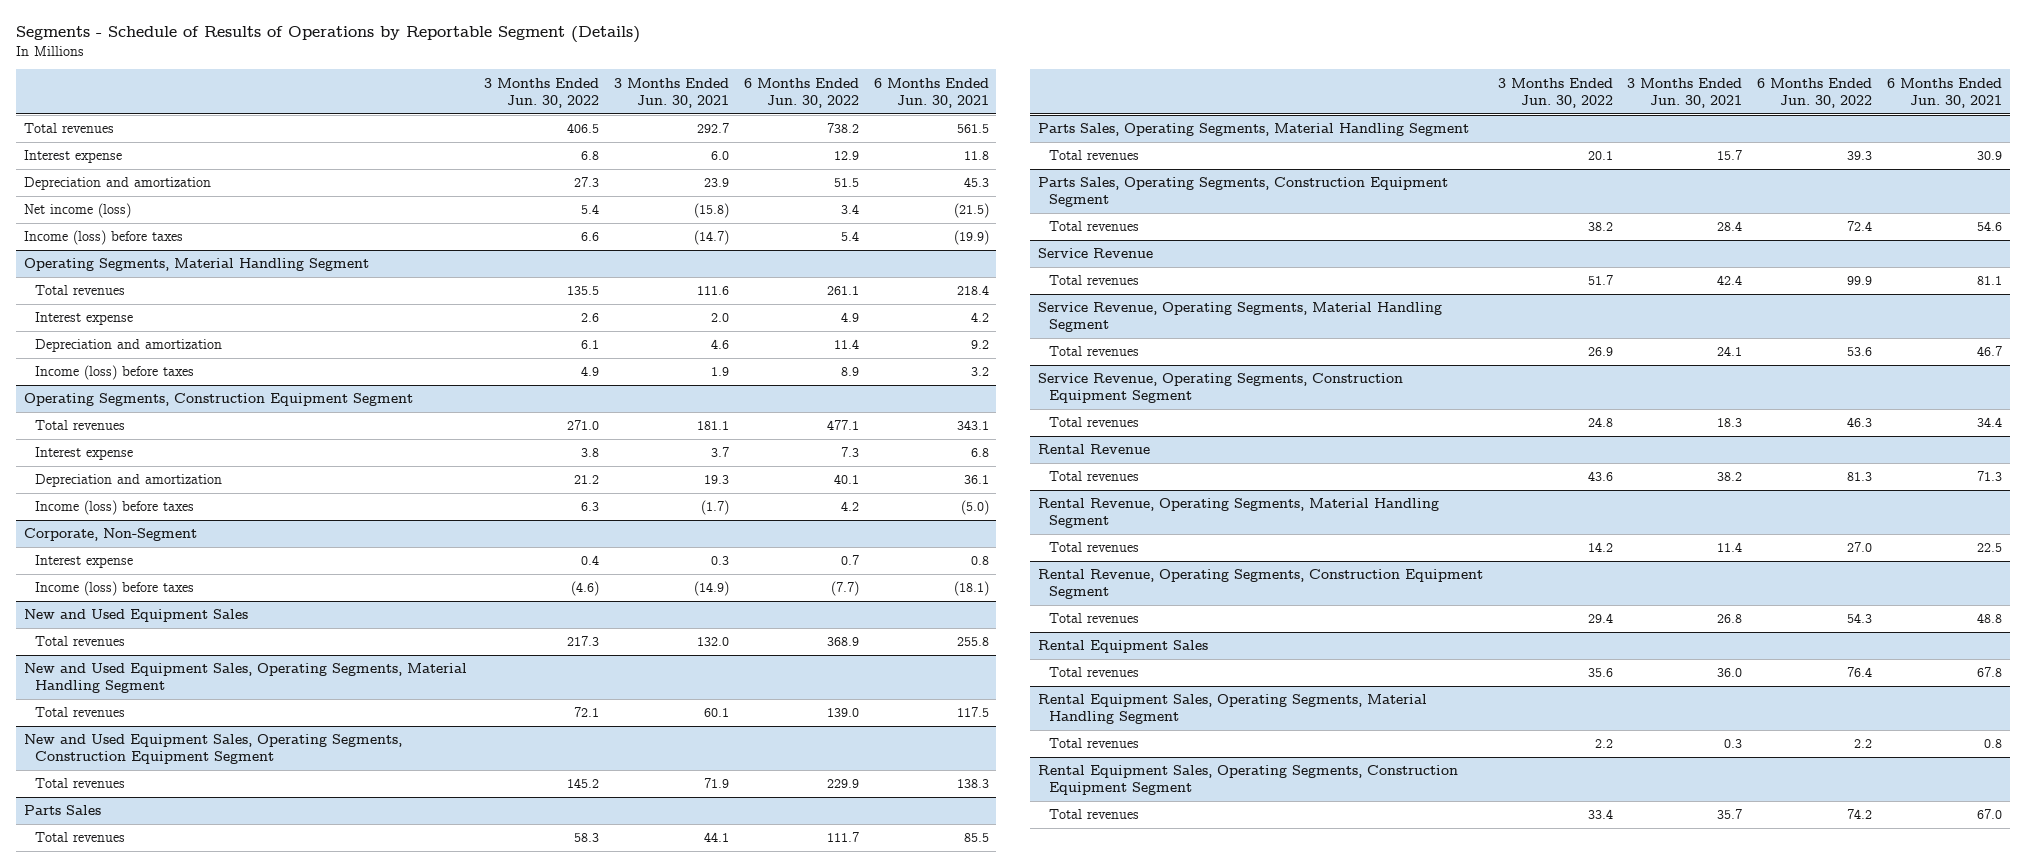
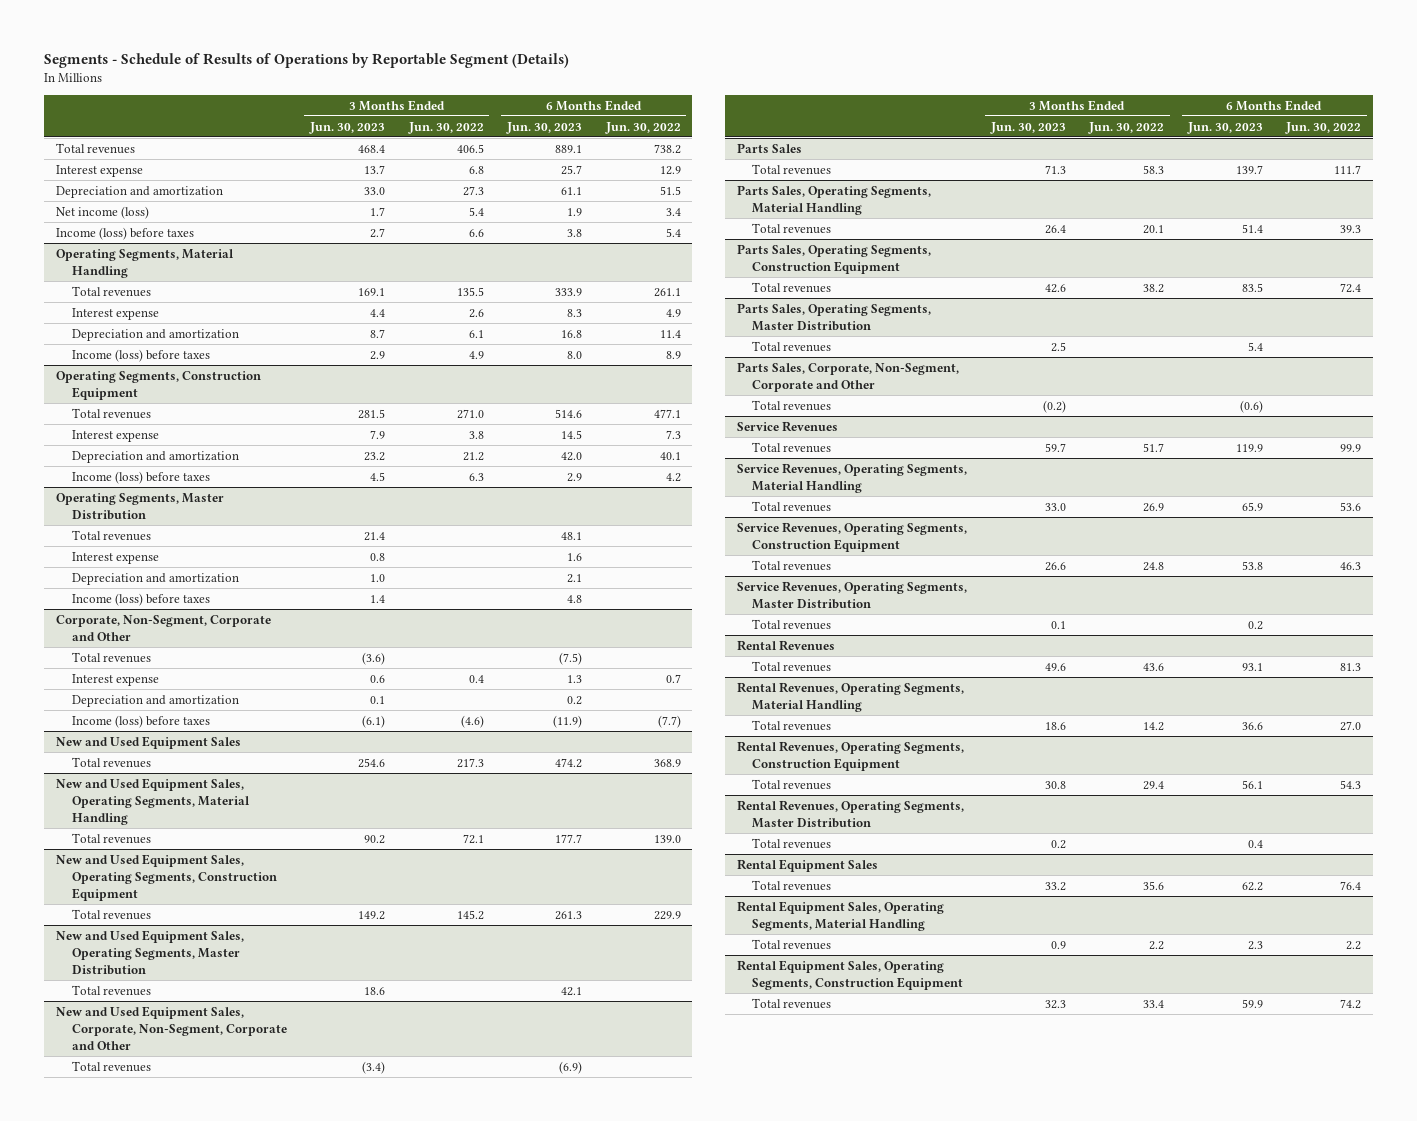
- | 3 Months Ended Jun. 30, 2022 | 3 Months Ended Jun. 30, 2021 | 6 Months Ended Jun. 30, 2022 | 6 Months Ended Jun. 30, 2021
+ | 3 Months Ended Jun. 30, 2023 | 3 Months Ended Jun. 30, 2022 | 6 Months Ended Jun. 30, 2023 | 6 Months Ended Jun. 30, 2022
- Operating Segments, Material Handling Segment
+ Operating Segments, Material Handling
- Operating Segments, Construction Equipment Segment
+ Operating Segments, Construction Equipment
- Corporate, Non-Segment
+ Operating Segments, Master Distribution
+ Total revenues | 21.4 | | 48.1 |
+ Interest expense | 0.8 | | 1.6 |
+ Depreciation and amortization | 1.0 | | 2.1 |
+ Income (loss) before taxes | 1.4 | | 4.8 |
+ Corporate, Non-Segment, Corporate and Other
+ Total revenues | (3.6) | | (7.5) |
+ Depreciation and amortization | 0.1 | | 0.2 |
- New and Used Equipment Sales, Operating Segments, Material Handling Segment
+ New and Used Equipment Sales, Operating Segments, Material Handling
- New and Used Equipment Sales, Operating Segments, Construction Equipment Segment
+ New and Used Equipment Sales, Operating Segments, Construction Equipment
+ New and Used Equipment Sales, Operating Segments, Master Distribution
+ Total revenues | 18.6 | | 42.1 |
+ New and Used Equipment Sales, Corporate, Non-Segment, Corporate and Other
+ Total revenues | (3.4) | | (6.9) |
- Parts Sales, Operating Segments, Material Handling Segment
+ Parts Sales, Operating Segments, Material Handling
- Parts Sales, Operating Segments, Construction Equipment Segment
+ Parts Sales, Operating Segments, Construction Equipment
- Service Revenue
+ Parts Sales, Operating Segments, Master Distribution
+ Total revenues | 2.5 | | 5.4 |
+ Parts Sales, Corporate, Non-Segment, Corporate and Other
+ Total revenues | (0.2) | | (0.6) |
+ Service Revenues
- Service Revenue, Operating Segments, Material Handling Segment
+ Service Revenues, Operating Segments, Material Handling
- Service Revenue, Operating Segments, Construction Equipment Segment
+ Service Revenues, Operating Segments, Construction Equipment
- Rental Revenue
+ Service Revenues, Operating Segments, Master Distribution
+ Total revenues | 0.1 | | 0.2 |
+ Rental Revenues
- Rental Revenue, Operating Segments, Material Handling Segment
+ Rental Revenues, Operating Segments, Material Handling
- Rental Revenue, Operating Segments, Construction Equipment Segment
+ Rental Revenues, Operating Segments, Construction Equipment
+ Rental Revenues, Operating Segments, Master Distribution
+ Total revenues | 0.2 | | 0.4 |
- Rental Equipment Sales, Operating Segments, Material Handling Segment
+ Rental Equipment Sales, Operating Segments, Material Handling
- Rental Equipment Sales, Operating Segments, Construction Equipment Segment
+ Rental Equipment Sales, Operating Segments, Construction Equipment

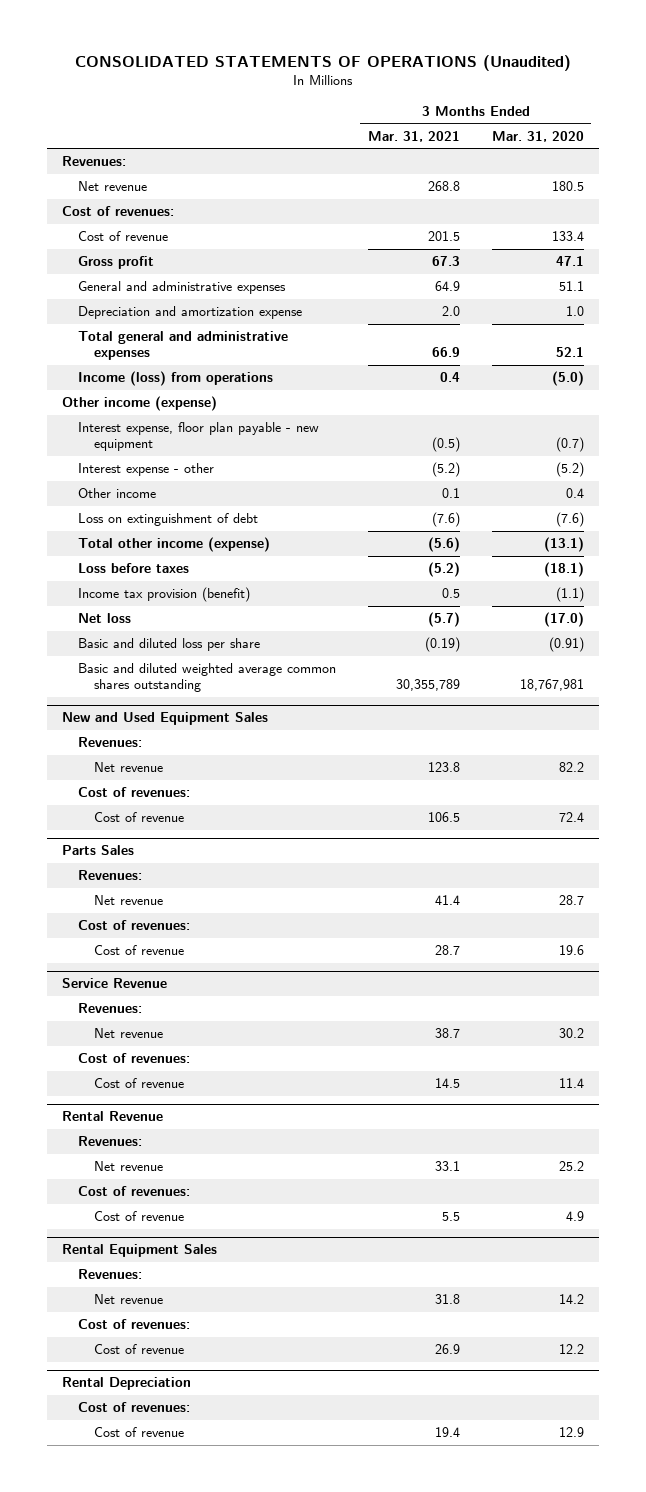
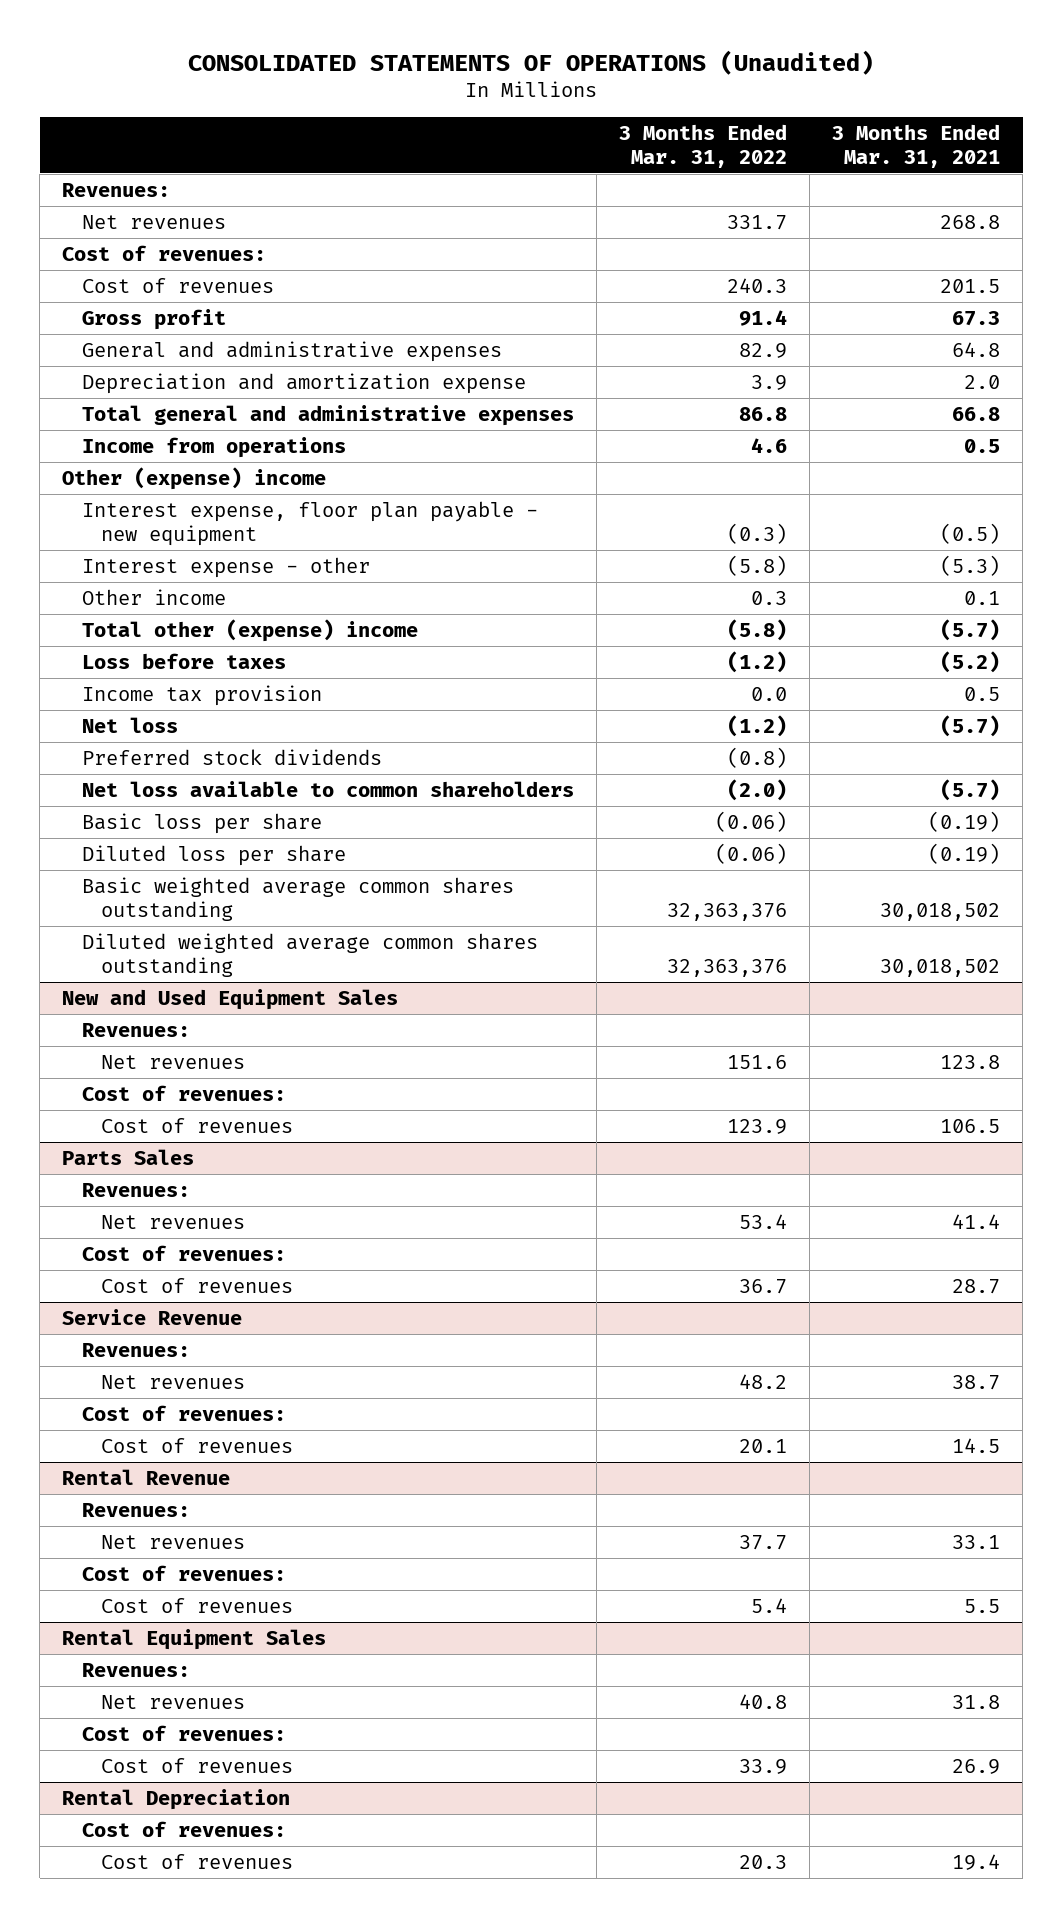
- | 3 Months Ended Mar. 31, 2021 | 3 Months Ended Mar. 31, 2020
+ | 3 Months Ended Mar. 31, 2022 | 3 Months Ended Mar. 31, 2021
- Net revenue | 268.8 | 180.5
+ Net revenues | 331.7 | 268.8
- Cost of revenue | 201.5 | 133.4
+ Cost of revenues | 240.3 | 201.5
- General and administrative expenses | 64.9 | 51.1
+ General and administrative expenses | 82.9 | 64.8
- Total general and administrative expenses | 66.9 | 52.1
- Income (loss) from operations | 0.4 | (5.0)
- Other income (expense)
+ Total general and administrative expenses | 86.8 | 66.8
+ Income from operations | 4.6 | 0.5
+ Other (expense) income
- Interest expense - other | (5.2) | (5.2)
+ Interest expense - other | (5.8) | (5.3)
- Loss on extinguishment of debt | (7.6) | (7.6)
- Total other income (expense) | (5.6) | (13.1)
+ Total other (expense) income | (5.8) | (5.7)
- Income tax provision (benefit) | 0.5 | (1.1)
+ Income tax provision | 0.0 | 0.5
- Basic and diluted loss per share | (0.19) | (0.91)
- Basic and diluted weighted average common shares outstanding | 30,355,789 | 18,767,981
+ Preferred stock dividends | (0.8) |
+ Net loss available to common shareholders | (2.0) | (5.7)
+ Basic loss per share | (0.06) | (0.19)
+ Diluted loss per share | (0.06) | (0.19)
+ Basic weighted average common shares outstanding | 32,363,376 | 30,018,502
+ Diluted weighted average common shares outstanding | 32,363,376 | 30,018,502
@ New and Used Equipment Sales
- Net revenue | 123.8 | 82.2
+ Net revenues | 151.6 | 123.8
- Cost of revenue | 106.5 | 72.4
+ Cost of revenues | 123.9 | 106.5
@ Parts Sales
- Net revenue | 41.4 | 28.7
+ Net revenues | 53.4 | 41.4
- Cost of revenue | 28.7 | 19.6
+ Cost of revenues | 36.7 | 28.7
@ Service Revenue
- Net revenue | 38.7 | 30.2
+ Net revenues | 48.2 | 38.7
- Cost of revenue | 14.5 | 11.4
+ Cost of revenues | 20.1 | 14.5
@ Rental Revenue
- Net revenue | 33.1 | 25.2
+ Net revenues | 37.7 | 33.1
- Cost of revenue | 5.5 | 4.9
+ Cost of revenues | 5.4 | 5.5
@ Rental Equipment Sales
- Net revenue | 31.8 | 14.2
+ Net revenues | 40.8 | 31.8
- Cost of revenue | 26.9 | 12.2
+ Cost of revenues | 33.9 | 26.9
@ Rental Depreciation
- Cost of revenue | 19.4 | 12.9
+ Cost of revenues | 20.3 | 19.4

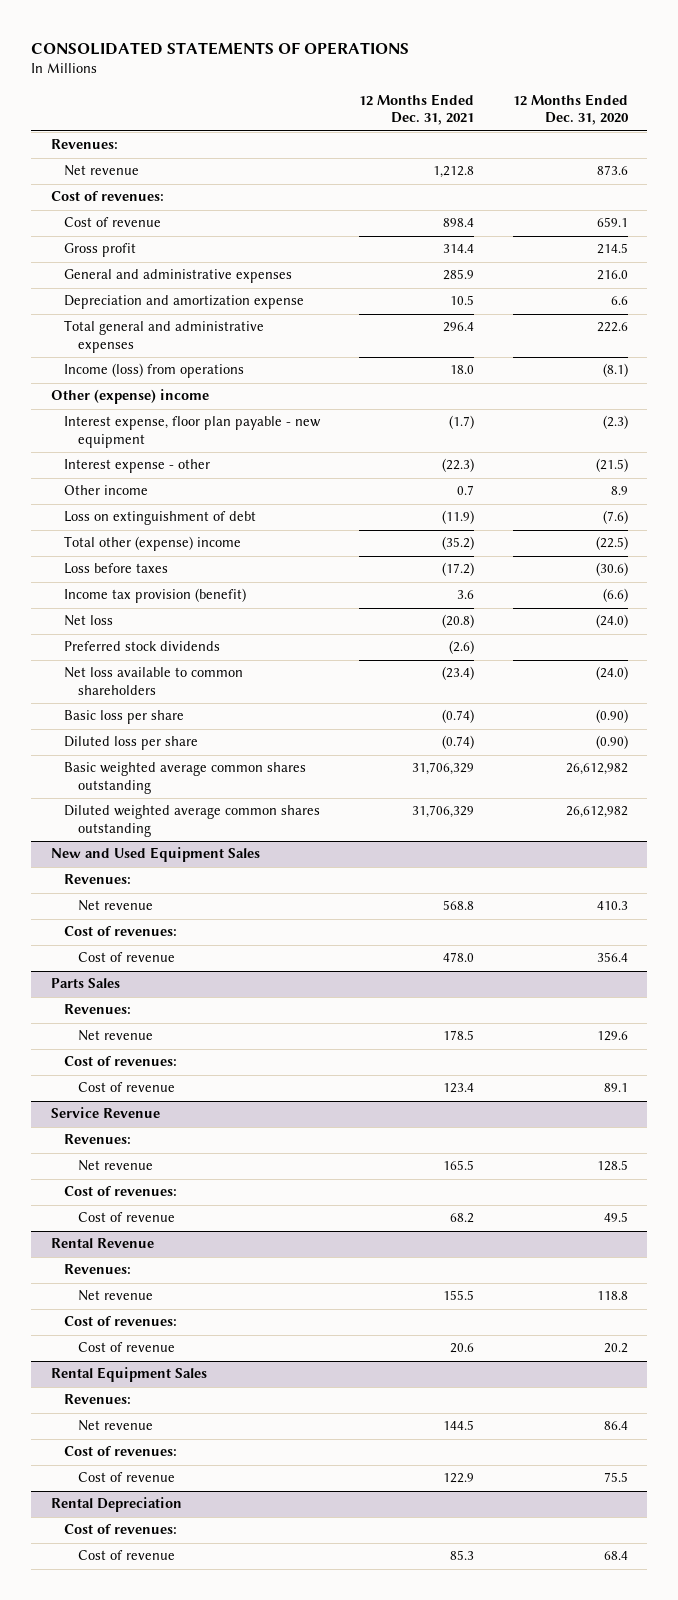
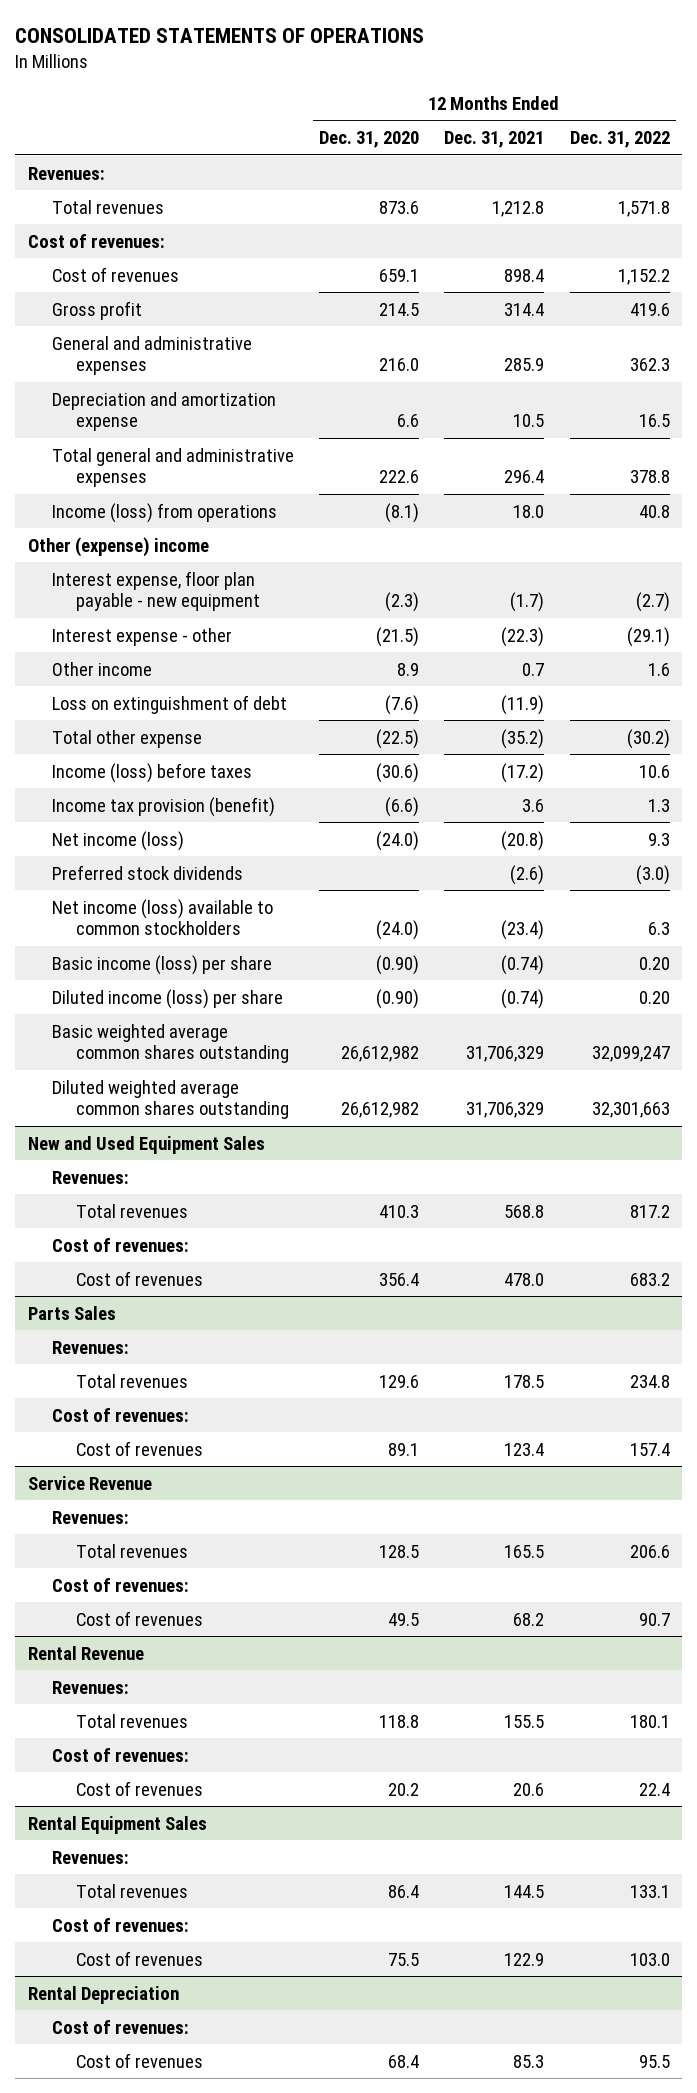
- | 12 Months Ended Dec. 31, 2021 | 12 Months Ended Dec. 31, 2020
+ | 12 Months Ended Dec. 31, 2020 | 12 Months Ended Dec. 31, 2021 | 12 Months Ended Dec. 31, 2022
- Net revenue | 1,212.8 | 873.6
+ Total revenues | 873.6 | 1,212.8 | 1,571.8
- Cost of revenue | 898.4 | 659.1
+ Cost of revenues | 659.1 | 898.4 | 1,152.2
- Total other (expense) income | (35.2) | (22.5)
- Loss before taxes | (17.2) | (30.6)
+ Total other expense | (22.5) | (35.2) | (30.2)
+ Income (loss) before taxes | (30.6) | (17.2) | 10.6
- Net loss | (20.8) | (24.0)
+ Net income (loss) | (24.0) | (20.8) | 9.3
- Net loss available to common shareholders | (23.4) | (24.0)
- Basic loss per share | (0.74) | (0.90)
- Diluted loss per share | (0.74) | (0.90)
+ Net income (loss) available to common stockholders | (24.0) | (23.4) | 6.3
+ Basic income (loss) per share | (0.90) | (0.74) | 0.20
+ Diluted income (loss) per share | (0.90) | (0.74) | 0.20
@ New and Used Equipment Sales
- Net revenue | 568.8 | 410.3
+ Total revenues | 410.3 | 568.8 | 817.2
- Cost of revenue | 478.0 | 356.4
+ Cost of revenues | 356.4 | 478.0 | 683.2
@ Parts Sales
- Net revenue | 178.5 | 129.6
+ Total revenues | 129.6 | 178.5 | 234.8
- Cost of revenue | 123.4 | 89.1
+ Cost of revenues | 89.1 | 123.4 | 157.4
@ Service Revenue
- Net revenue | 165.5 | 128.5
+ Total revenues | 128.5 | 165.5 | 206.6
- Cost of revenue | 68.2 | 49.5
+ Cost of revenues | 49.5 | 68.2 | 90.7
@ Rental Revenue
- Net revenue | 155.5 | 118.8
+ Total revenues | 118.8 | 155.5 | 180.1
- Cost of revenue | 20.6 | 20.2
+ Cost of revenues | 20.2 | 20.6 | 22.4
@ Rental Equipment Sales
- Net revenue | 144.5 | 86.4
+ Total revenues | 86.4 | 144.5 | 133.1
- Cost of revenue | 122.9 | 75.5
+ Cost of revenues | 75.5 | 122.9 | 103.0
@ Rental Depreciation
- Cost of revenue | 85.3 | 68.4
+ Cost of revenues | 68.4 | 85.3 | 95.5

